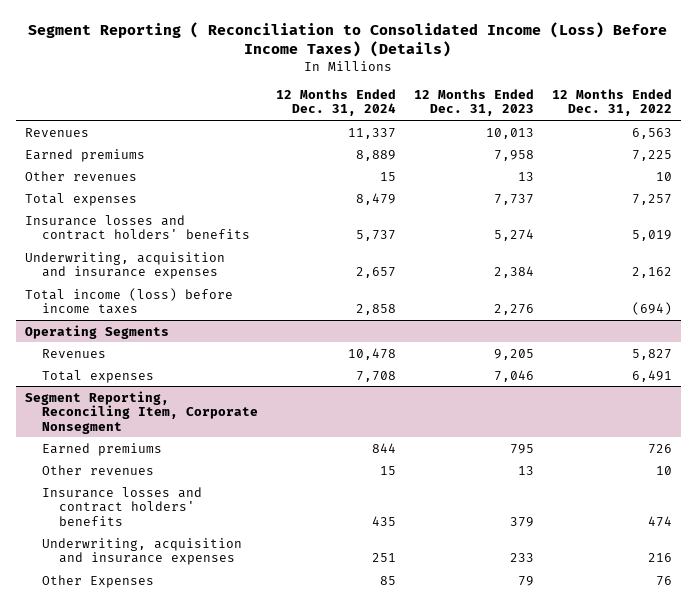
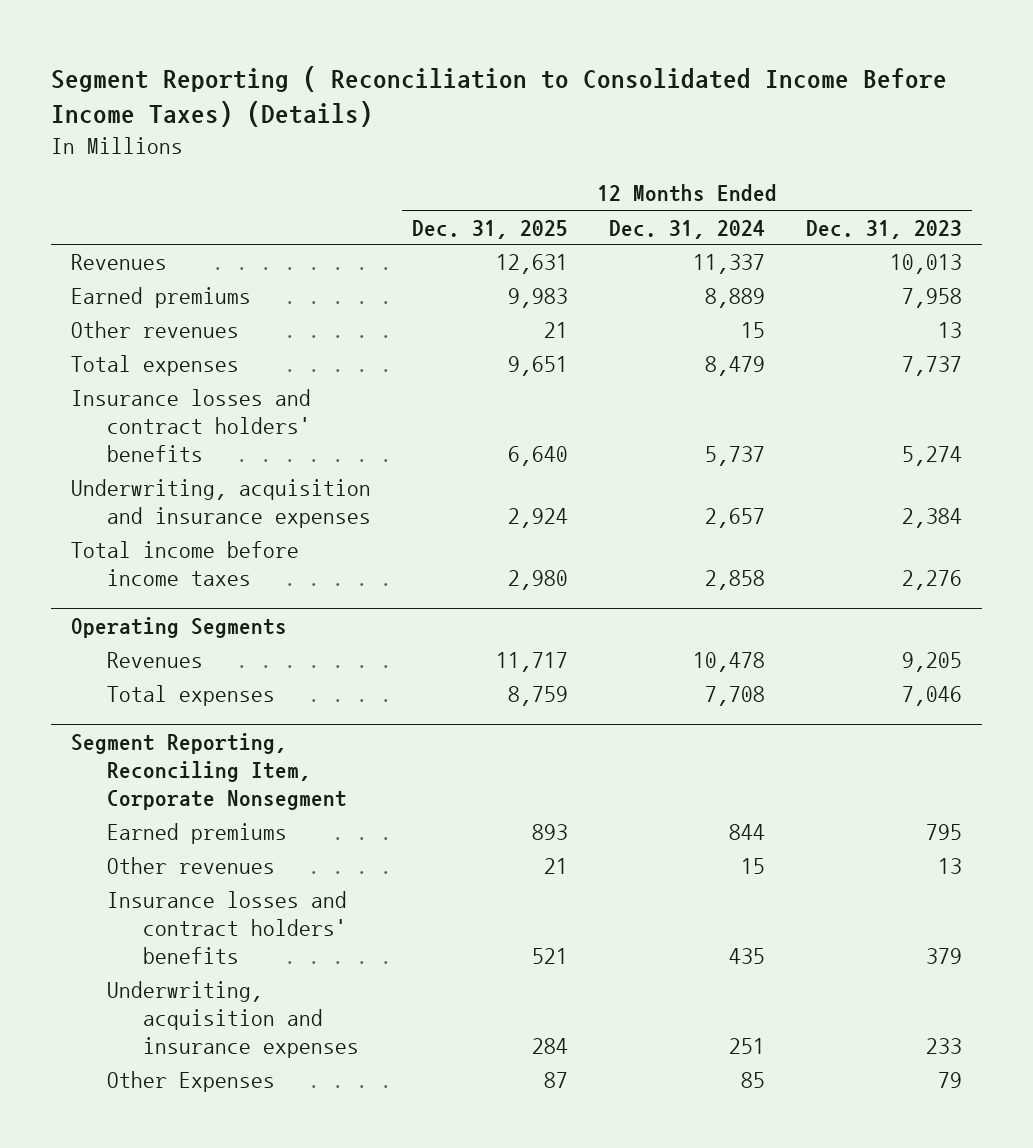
- Segment Reporting ( Reconciliation to Consolidated Income (Loss) Before Income Taxes) (Details)
+ Segment Reporting ( Reconciliation to Consolidated Income Before Income Taxes) (Details)
- | 12 Months Ended Dec. 31, 2024 | 12 Months Ended Dec. 31, 2023 | 12 Months Ended Dec. 31, 2022
+ | 12 Months Ended Dec. 31, 2025 | 12 Months Ended Dec. 31, 2024 | 12 Months Ended Dec. 31, 2023
- Total income (loss) before income taxes | 2,858 | 2,276 | (694)
+ Total income before income taxes | 2,980 | 2,858 | 2,276

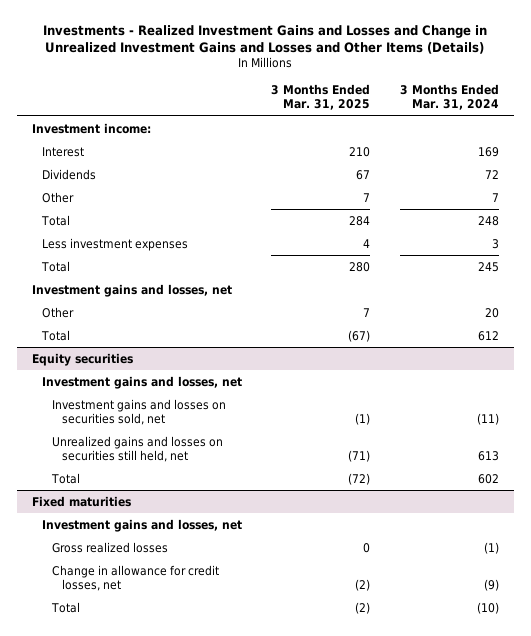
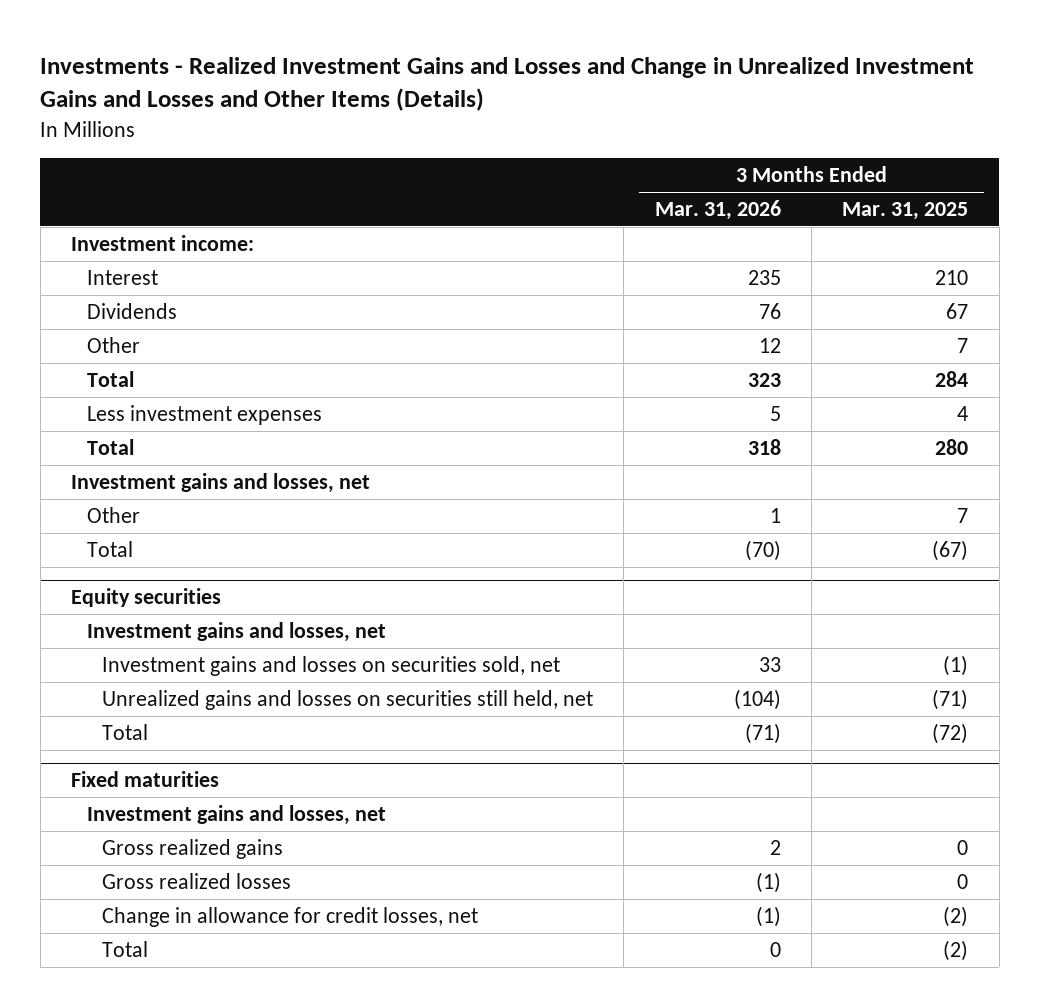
- | 3 Months Ended Mar. 31, 2025 | 3 Months Ended Mar. 31, 2024
+ | 3 Months Ended Mar. 31, 2026 | 3 Months Ended Mar. 31, 2025
@ Fixed maturities
+ Gross realized gains | 2 | 0

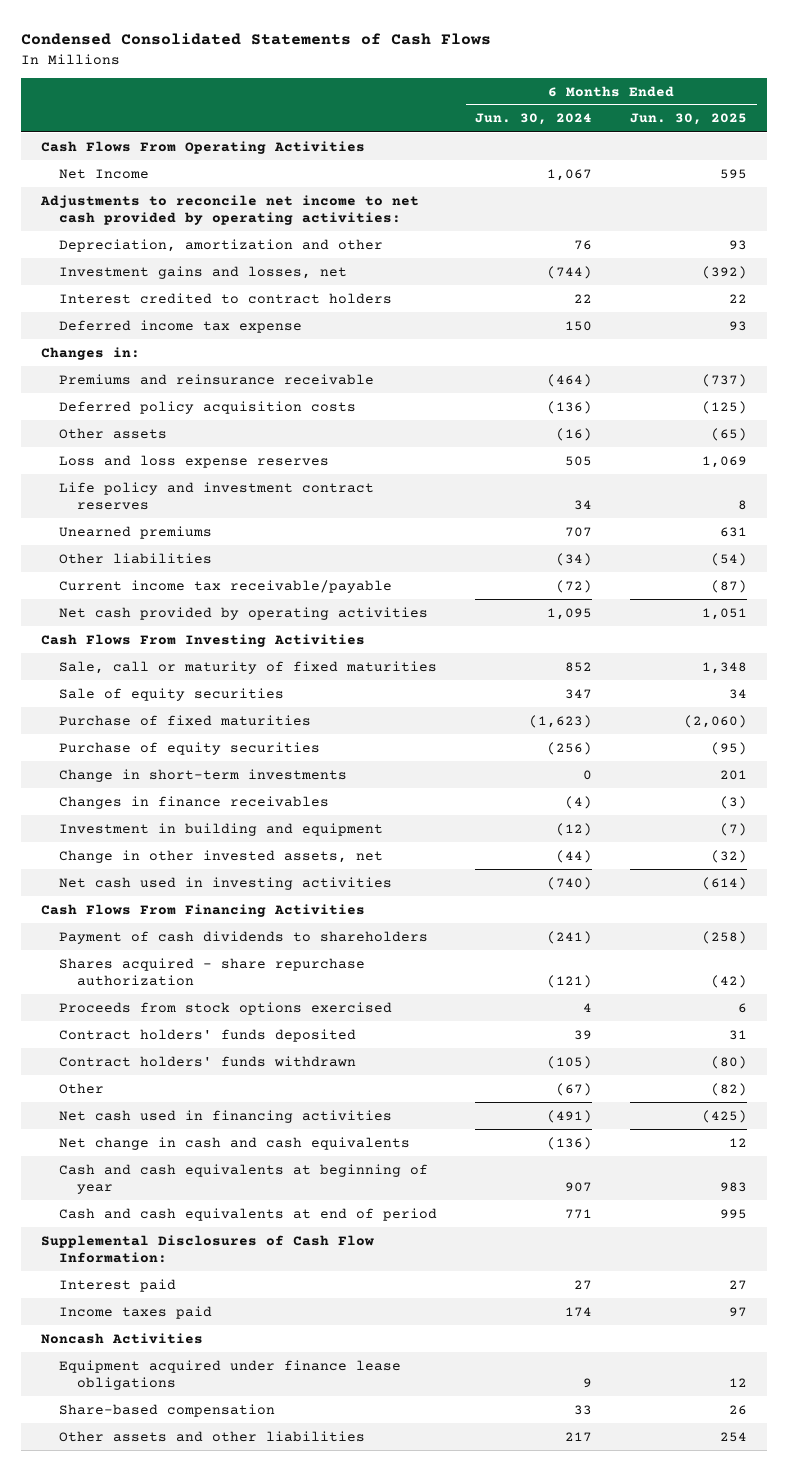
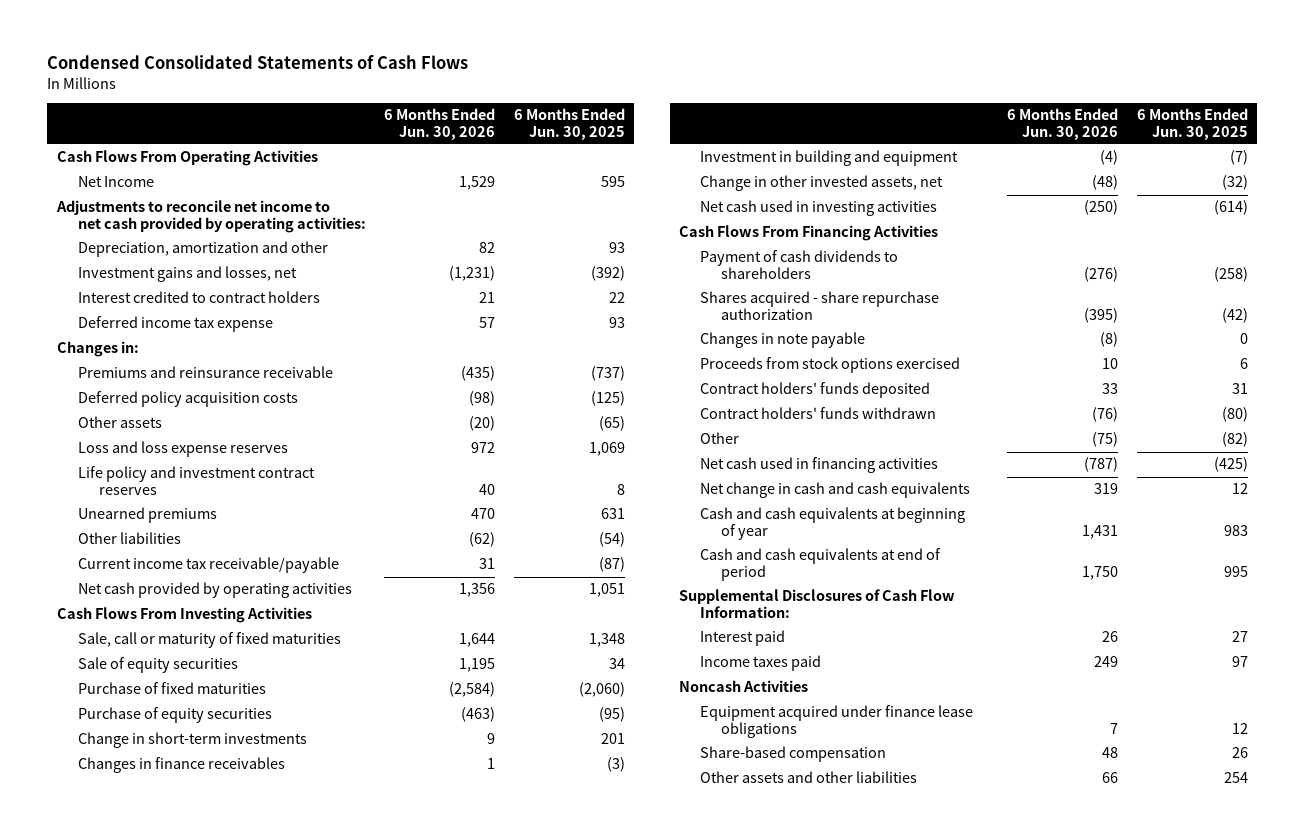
- | 6 Months Ended Jun. 30, 2024 | 6 Months Ended Jun. 30, 2025
+ | 6 Months Ended Jun. 30, 2026 | 6 Months Ended Jun. 30, 2025
+ Changes in note payable | (8) | 0

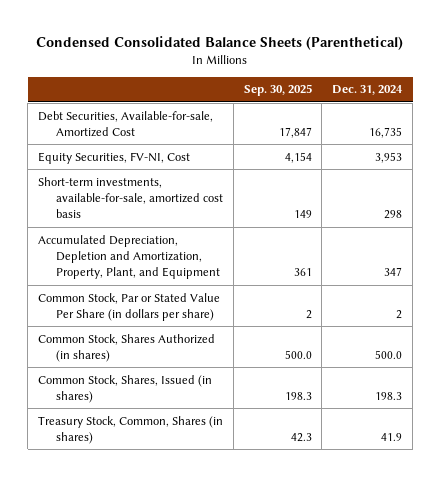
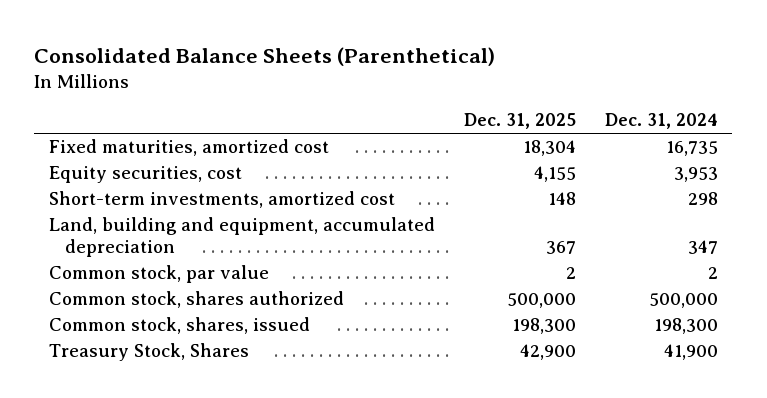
- Condensed Consolidated Balance Sheets (Parenthetical)
+ Consolidated Balance Sheets (Parenthetical)
- | Sep. 30, 2025 | Dec. 31, 2024
+ | Dec. 31, 2025 | Dec. 31, 2024
- Debt Securities, Available-for-sale, Amortized Cost | 17,847 | 16,735
- Equity Securities, FV-NI, Cost | 4,154 | 3,953
- Short-term investments, available-for-sale, amortized cost basis | 149 | 298
- Accumulated Depreciation, Depletion and Amortization, Property, Plant, and Equipment | 361 | 347
- Common Stock, Par or Stated Value Per Share (in dollars per share) | 2 | 2
- Common Stock, Shares Authorized (in shares) | 500.0 | 500.0
- Common Stock, Shares, Issued (in shares) | 198.3 | 198.3
- Treasury Stock, Common, Shares (in shares) | 42.3 | 41.9
+ Fixed maturities, amortized cost | 18,304 | 16,735
+ Equity securities, cost | 4,155 | 3,953
+ Short-term investments, amortized cost | 148 | 298
+ Land, building and equipment, accumulated depreciation | 367 | 347
+ Common stock, par value | 2 | 2
+ Common stock, shares authorized | 500,000 | 500,000
+ Common stock, shares, issued | 198,300 | 198,300
+ Treasury Stock, Shares | 42,900 | 41,900

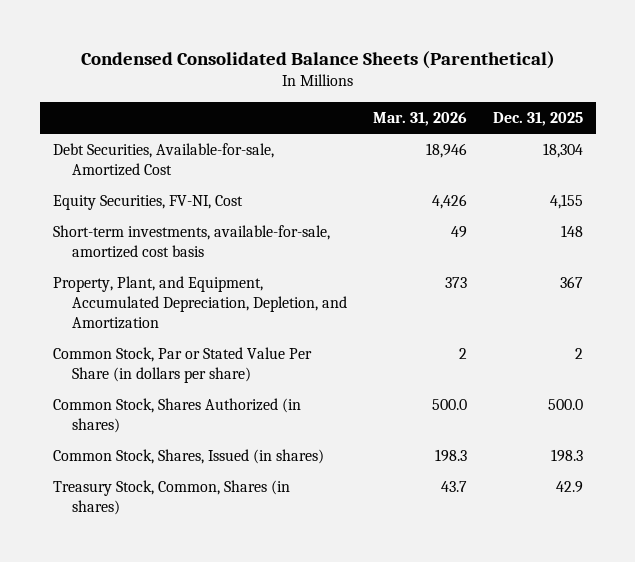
- Consolidated Balance Sheets (Parenthetical)
+ Condensed Consolidated Balance Sheets (Parenthetical)
- | Dec. 31, 2025 | Dec. 31, 2024
+ | Mar. 31, 2026 | Dec. 31, 2025
- Fixed maturities, amortized cost | 18,304 | 16,735
- Equity securities, cost | 4,155 | 3,953
- Short-term investments, amortized cost | 148 | 298
- Land, building and equipment, accumulated depreciation | 367 | 347
- Common stock, par value | 2 | 2
- Common stock, shares authorized | 500,000 | 500,000
- Common stock, shares, issued | 198,300 | 198,300
- Treasury Stock, Shares | 42,900 | 41,900
+ Debt Securities, Available-for-sale, Amortized Cost | 18,946 | 18,304
+ Equity Securities, FV-NI, Cost | 4,426 | 4,155
+ Short-term investments, available-for-sale, amortized cost basis | 49 | 148
+ Property, Plant, and Equipment, Accumulated Depreciation, Depletion, and Amortization | 373 | 367
+ Common Stock, Par or Stated Value Per Share (in dollars per share) | 2 | 2
+ Common Stock, Shares Authorized (in shares) | 500.0 | 500.0
+ Common Stock, Shares, Issued (in shares) | 198.3 | 198.3
+ Treasury Stock, Common, Shares (in shares) | 43.7 | 42.9

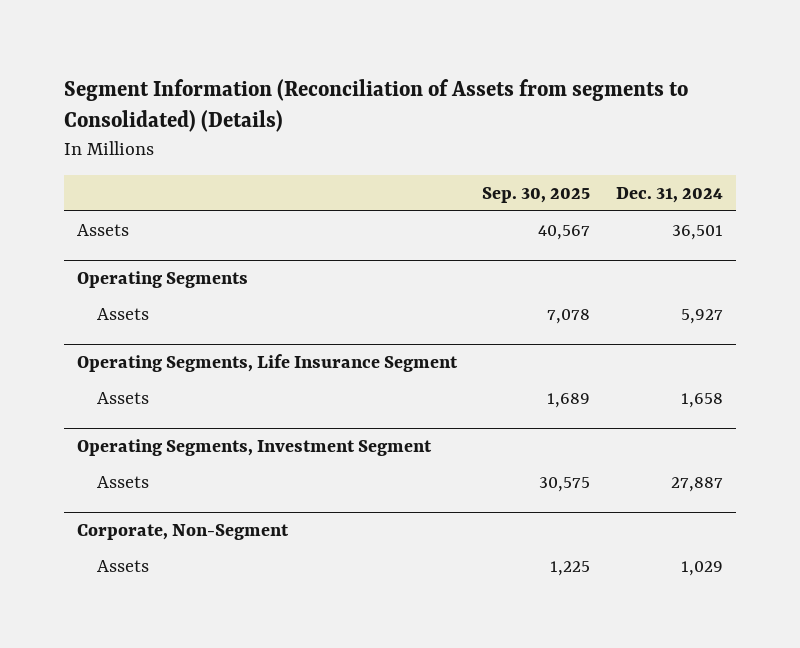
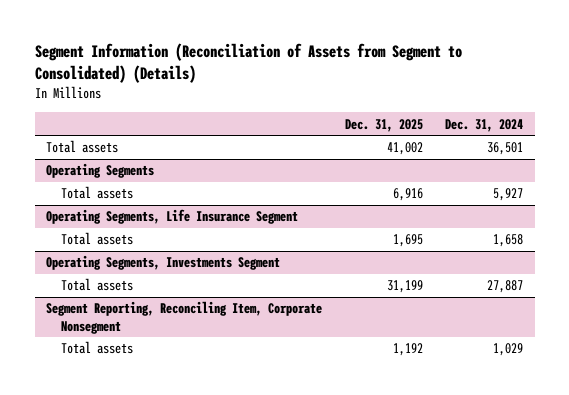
- Segment Information (Reconciliation of Assets from segments to Consolidated) (Details)
+ Segment Information (Reconciliation of Assets from Segment to Consolidated) (Details)
- | Sep. 30, 2025 | Dec. 31, 2024
+ | Dec. 31, 2025 | Dec. 31, 2024
- Assets | 40,567 | 36,501
+ Total assets | 41,002 | 36,501
@ Operating Segments
- Assets | 7,078 | 5,927
+ Total assets | 6,916 | 5,927
@ Operating Segments, Life Insurance Segment
- Assets | 1,689 | 1,658
- Operating Segments, Investment Segment
- Assets | 30,575 | 27,887
- Corporate, Non-Segment
- Assets | 1,225 | 1,029
@ Operating Segments, Life Insurance Segment
+ Total assets | 1,695 | 1,658
+ Operating Segments, Investments Segment
+ Total assets | 31,199 | 27,887
+ Segment Reporting, Reconciling Item, Corporate Nonsegment
+ Total assets | 1,192 | 1,029

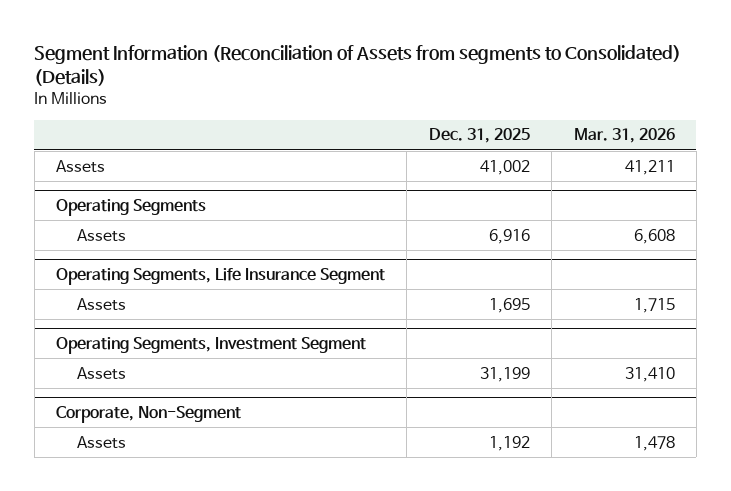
- Segment Information (Reconciliation of Assets from Segment to Consolidated) (Details)
+ Segment Information (Reconciliation of Assets from segments to Consolidated) (Details)
- | Dec. 31, 2025 | Dec. 31, 2024
+ | Dec. 31, 2025 | Mar. 31, 2026
- Total assets | 41,002 | 36,501
+ Assets | 41,002 | 41,211
@ Operating Segments
- Total assets | 6,916 | 5,927
+ Assets | 6,916 | 6,608
@ Operating Segments, Life Insurance Segment
- Total assets | 1,695 | 1,658
- Operating Segments, Investments Segment
- Total assets | 31,199 | 27,887
- Segment Reporting, Reconciling Item, Corporate Nonsegment
- Total assets | 1,192 | 1,029
@ Operating Segments, Life Insurance Segment
+ Assets | 1,695 | 1,715
+ Operating Segments, Investment Segment
+ Assets | 31,199 | 31,410
+ Corporate, Non-Segment
+ Assets | 1,192 | 1,478

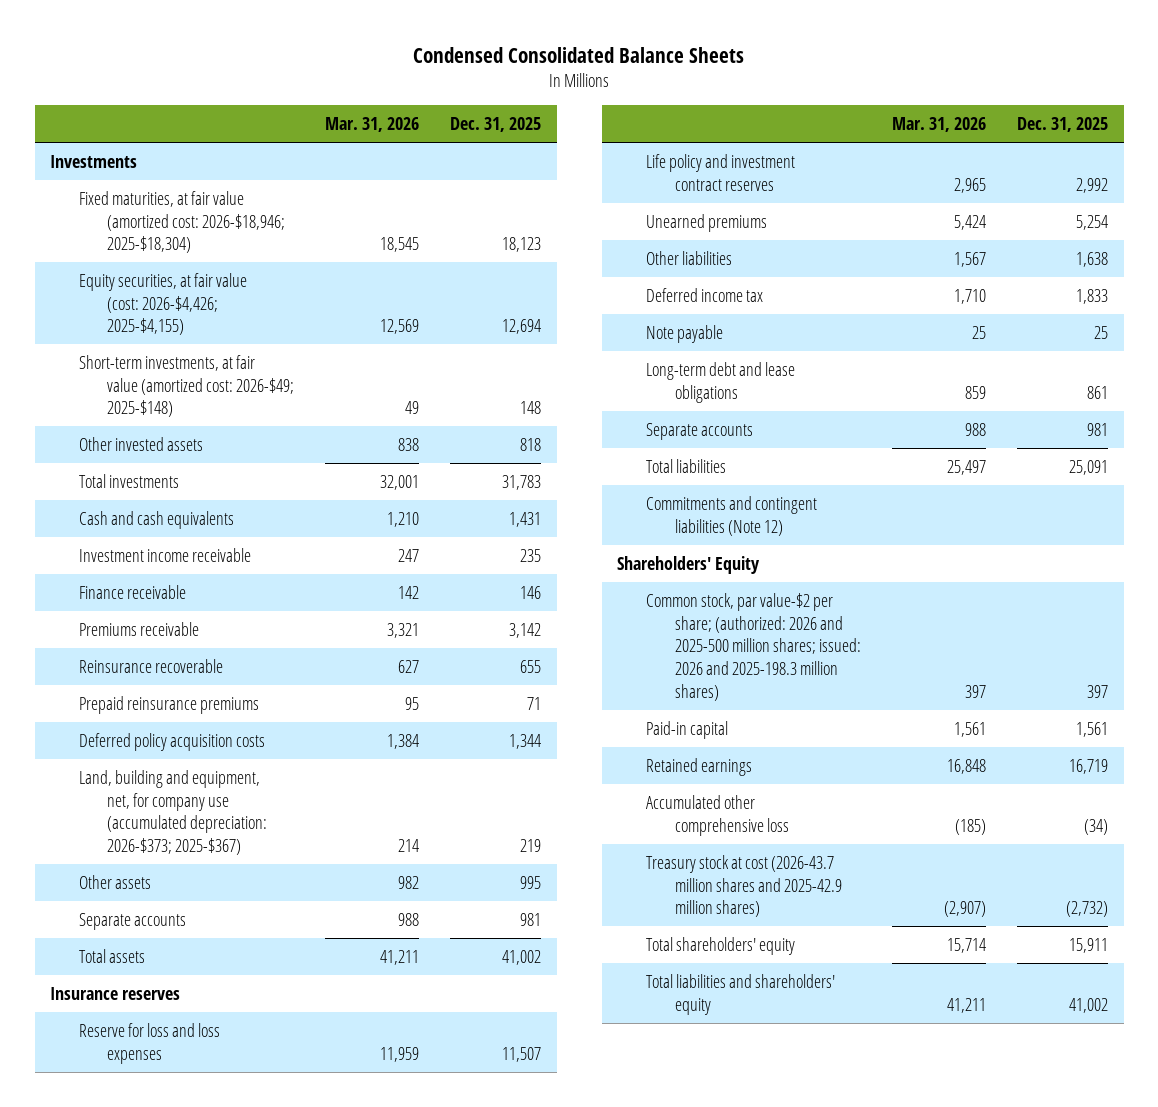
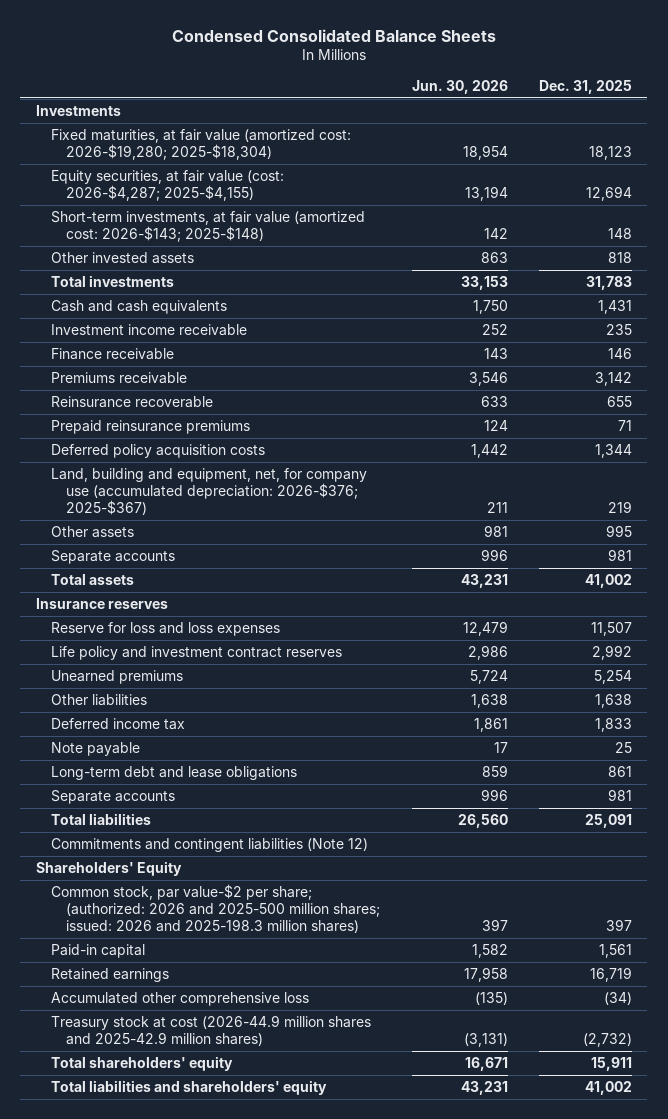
- | Mar. 31, 2026 | Dec. 31, 2025
+ | Jun. 30, 2026 | Dec. 31, 2025
- Fixed maturities, at fair value (amortized cost: 2026-$18,946; 2025-$18,304) | 18,545 | 18,123
- Equity securities, at fair value (cost: 2026-$4,426; 2025-$4,155) | 12,569 | 12,694
- Short-term investments, at fair value (amortized cost: 2026-$49; 2025-$148) | 49 | 148
+ Fixed maturities, at fair value (amortized cost: 2026-$19,280; 2025-$18,304) | 18,954 | 18,123
+ Equity securities, at fair value (cost: 2026-$4,287; 2025-$4,155) | 13,194 | 12,694
+ Short-term investments, at fair value (amortized cost: 2026-$143; 2025-$148) | 142 | 148
- Land, building and equipment, net, for company use (accumulated depreciation: 2026-$373; 2025-$367) | 214 | 219
+ Land, building and equipment, net, for company use (accumulated depreciation: 2026-$376; 2025-$367) | 211 | 219
- Treasury stock at cost (2026-43.7 million shares and 2025-42.9 million shares) | (2,907) | (2,732)
+ Treasury stock at cost (2026-44.9 million shares and 2025-42.9 million shares) | (3,131) | (2,732)

